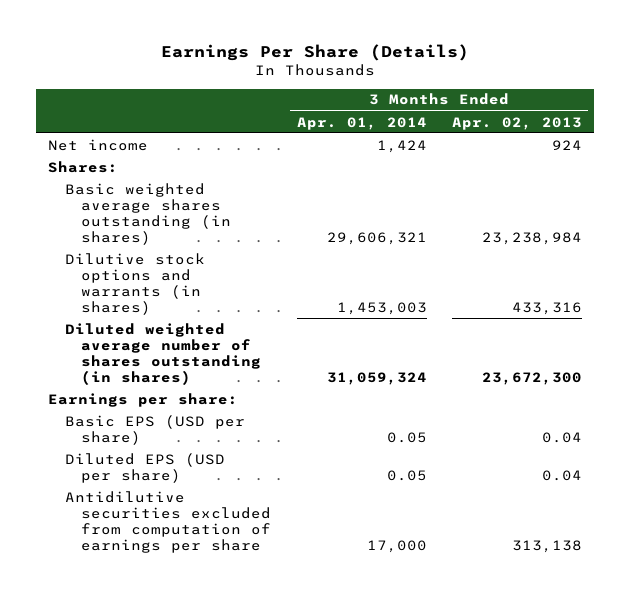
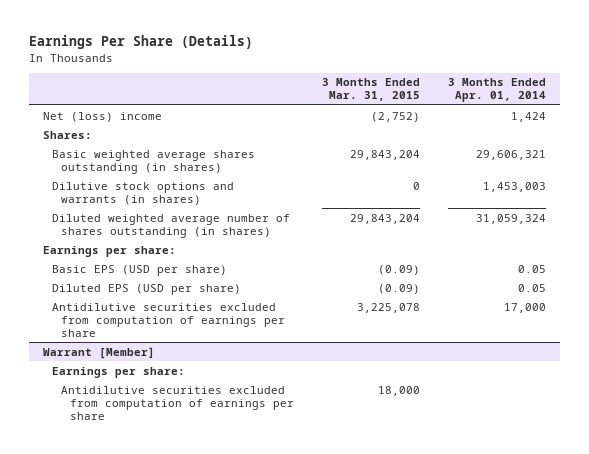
- | 3 Months Ended Apr. 01, 2014 | 3 Months Ended Apr. 02, 2013
+ | 3 Months Ended Mar. 31, 2015 | 3 Months Ended Apr. 01, 2014
- Net income | 1,424 | 924
+ Net (loss) income | (2,752) | 1,424
+ Warrant [Member]
+ Earnings per share:
+ Antidilutive securities excluded from computation of earnings per share | 18,000 |

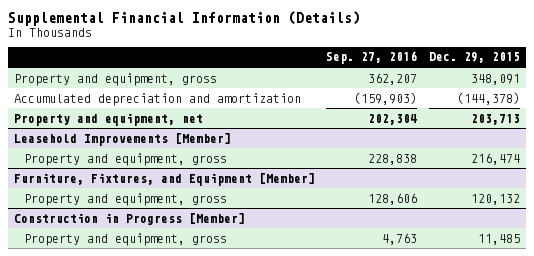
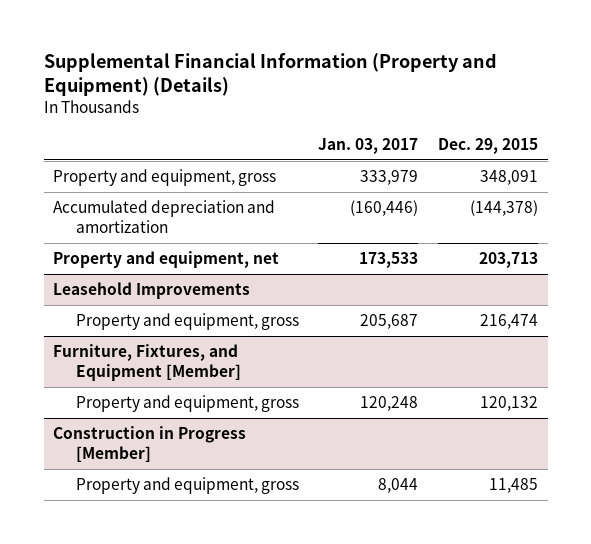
- Supplemental Financial Information (Details)
+ Supplemental Financial Information (Property and Equipment) (Details)
- | Sep. 27, 2016 | Dec. 29, 2015
+ | Jan. 03, 2017 | Dec. 29, 2015
- Leasehold Improvements [Member]
+ Leasehold Improvements

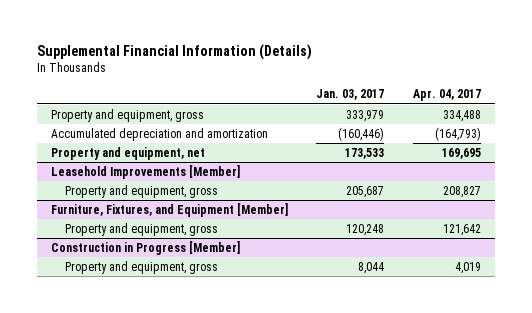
- Supplemental Financial Information (Property and Equipment) (Details)
+ Supplemental Financial Information (Details)
- | Jan. 03, 2017 | Dec. 29, 2015
+ | Jan. 03, 2017 | Apr. 04, 2017
- Leasehold Improvements
+ Leasehold Improvements [Member]

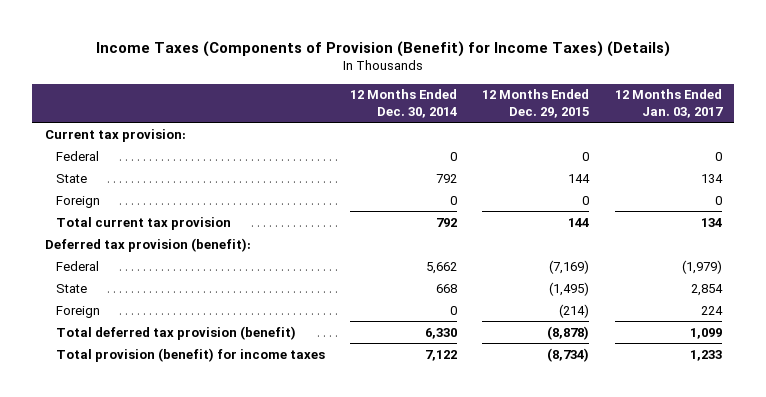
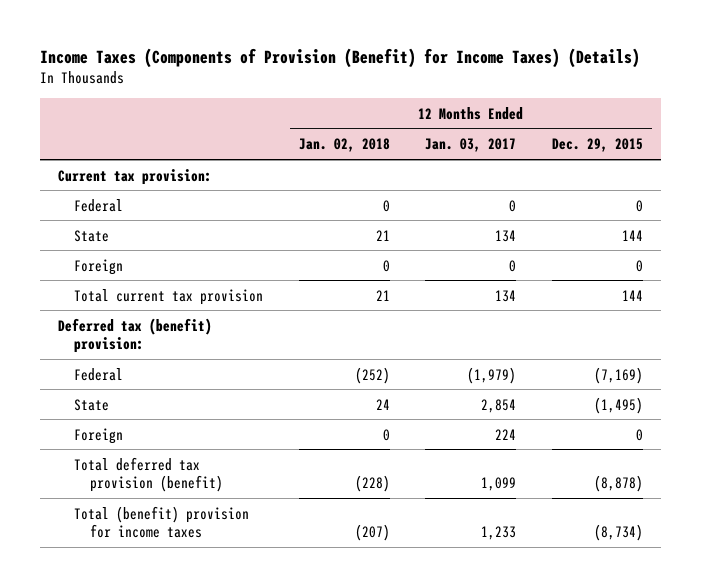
- | 12 Months Ended Dec. 30, 2014 | 12 Months Ended Dec. 29, 2015 | 12 Months Ended Jan. 03, 2017
+ | 12 Months Ended Jan. 02, 2018 | 12 Months Ended Jan. 03, 2017 | 12 Months Ended Dec. 29, 2015
- Deferred tax provision (benefit):
+ Deferred tax (benefit) provision:
- Foreign | 0 | (214) | 224
+ Foreign | 0 | 224 | 0
- Total provision (benefit) for income taxes | 7,122 | (8,734) | 1,233
+ Total (benefit) provision for income taxes | (207) | 1,233 | (8,734)

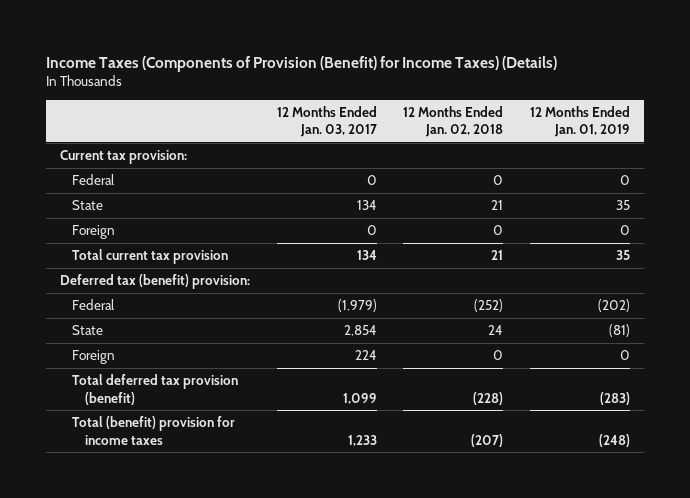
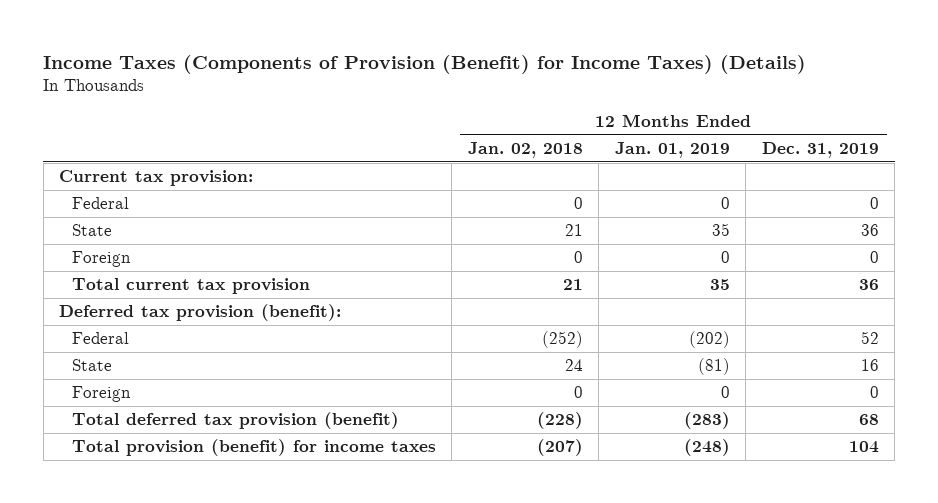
- | 12 Months Ended Jan. 03, 2017 | 12 Months Ended Jan. 02, 2018 | 12 Months Ended Jan. 01, 2019
+ | 12 Months Ended Jan. 02, 2018 | 12 Months Ended Jan. 01, 2019 | 12 Months Ended Dec. 31, 2019
- Deferred tax (benefit) provision:
+ Deferred tax provision (benefit):
- Total (benefit) provision for income taxes | 1,233 | (207) | (248)
+ Total provision (benefit) for income taxes | (207) | (248) | 104

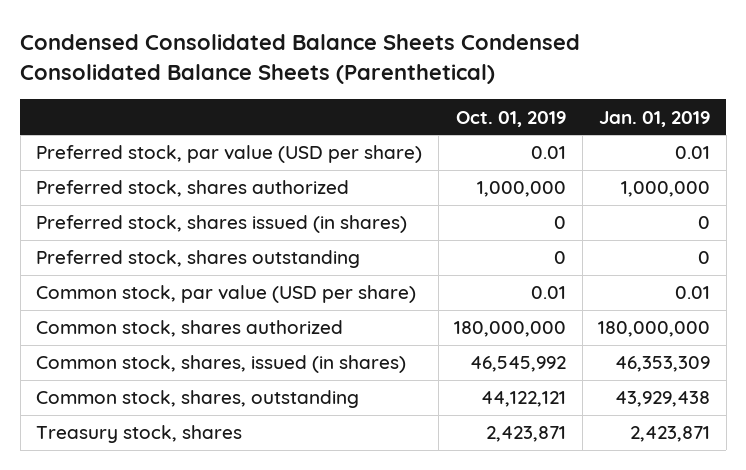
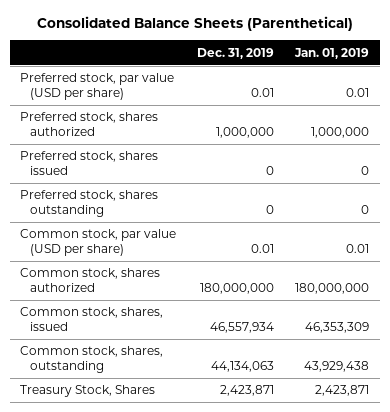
- Condensed Consolidated Balance Sheets Condensed Consolidated Balance Sheets (Parenthetical)
+ Consolidated Balance Sheets (Parenthetical)
- | Oct. 01, 2019 | Jan. 01, 2019
+ | Dec. 31, 2019 | Jan. 01, 2019
- Preferred stock, shares issued (in shares) | 0 | 0
+ Preferred stock, shares issued | 0 | 0
- Common stock, shares, issued (in shares) | 46,545,992 | 46,353,309
+ Common stock, shares, issued | 46,557,934 | 46,353,309
- Treasury stock, shares | 2,423,871 | 2,423,871
+ Treasury Stock, Shares | 2,423,871 | 2,423,871

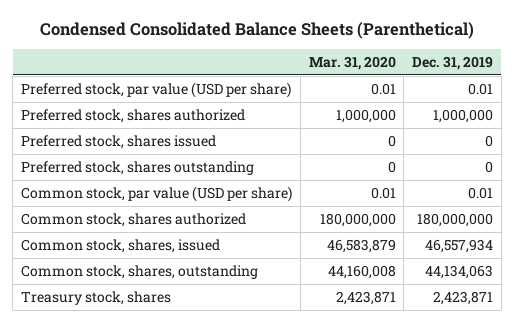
- Consolidated Balance Sheets (Parenthetical)
+ Condensed Consolidated Balance Sheets (Parenthetical)
- | Dec. 31, 2019 | Jan. 01, 2019
+ | Mar. 31, 2020 | Dec. 31, 2019
- Treasury Stock, Shares | 2,423,871 | 2,423,871
+ Treasury stock, shares | 2,423,871 | 2,423,871

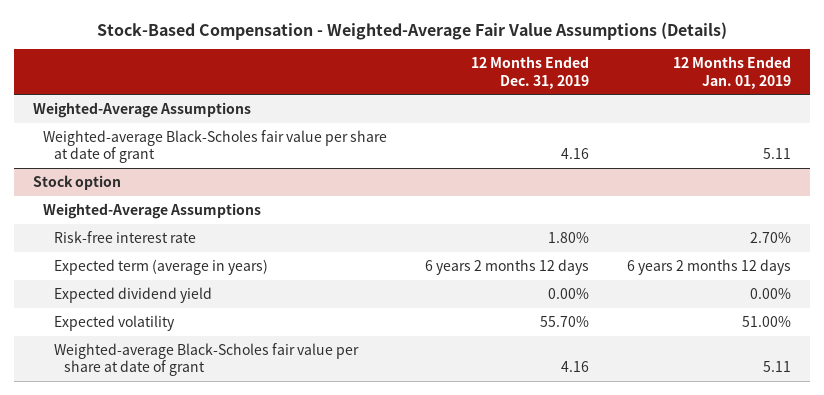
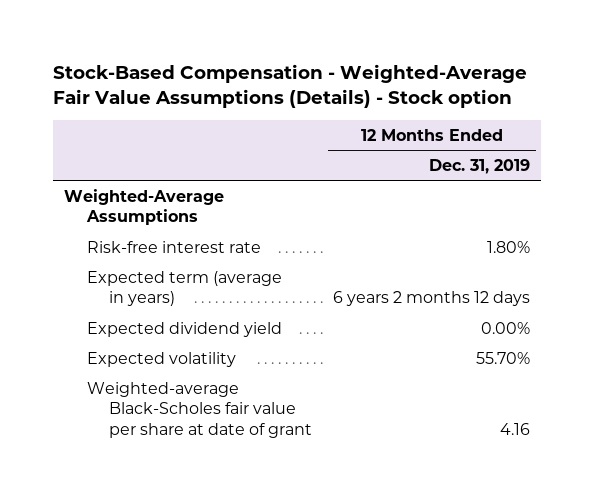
- Stock-Based Compensation - Weighted-Average Fair Value Assumptions (Details)
+ Stock-Based Compensation - Weighted-Average Fair Value Assumptions (Details) - Stock option
- | 12 Months Ended Dec. 31, 2019 | 12 Months Ended Jan. 01, 2019
+ | 12 Months Ended Dec. 31, 2019
- Weighted-average Black-Scholes fair value per share at date of grant | 4.16 | 5.11
- Stock option
- Weighted-Average Assumptions

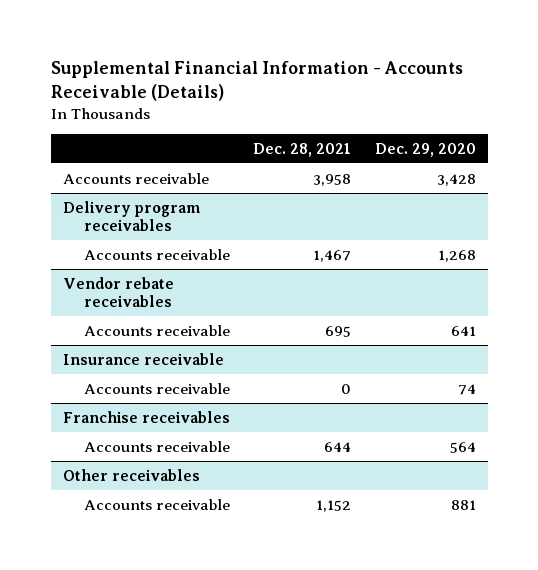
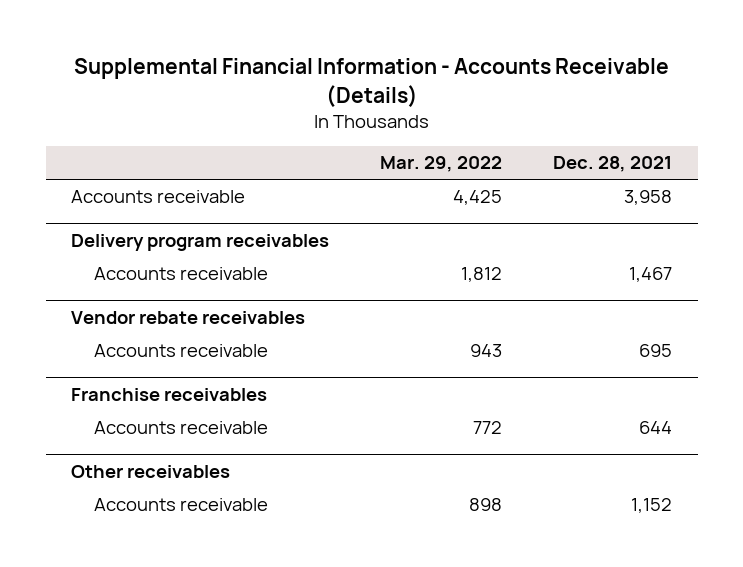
- | Dec. 28, 2021 | Dec. 29, 2020
+ | Mar. 29, 2022 | Dec. 28, 2021
- Insurance receivable
- Accounts receivable | 0 | 74

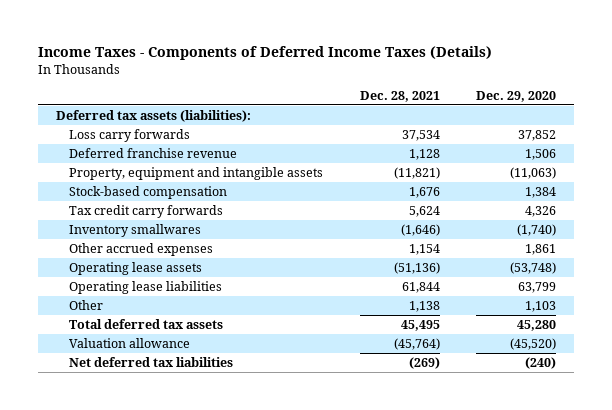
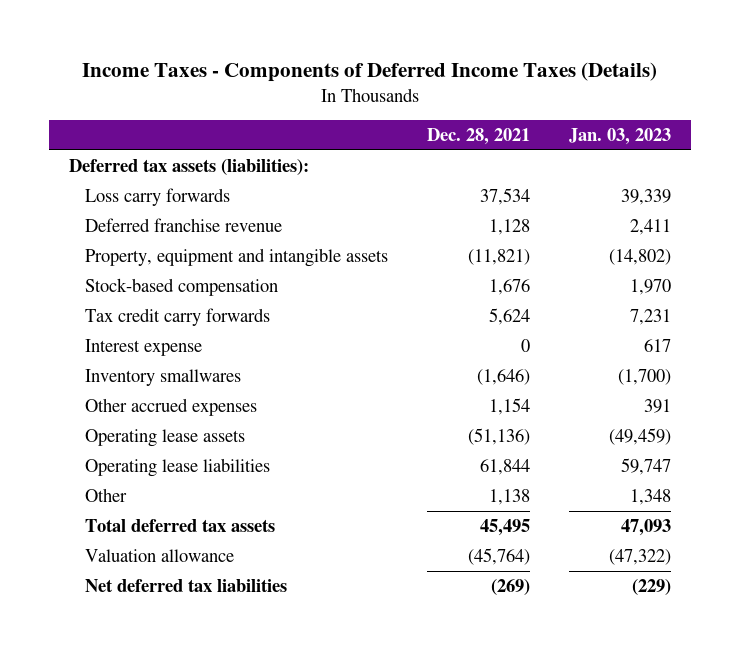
- | Dec. 28, 2021 | Dec. 29, 2020
+ | Dec. 28, 2021 | Jan. 03, 2023
+ Interest expense | 0 | 617

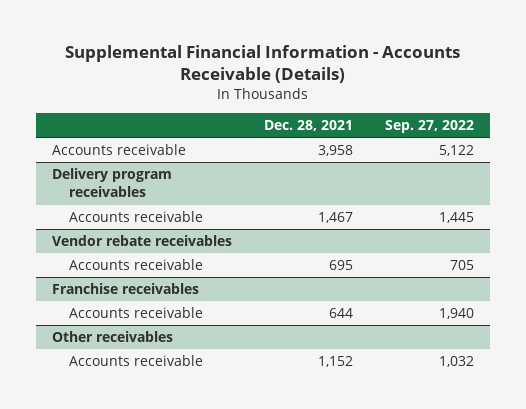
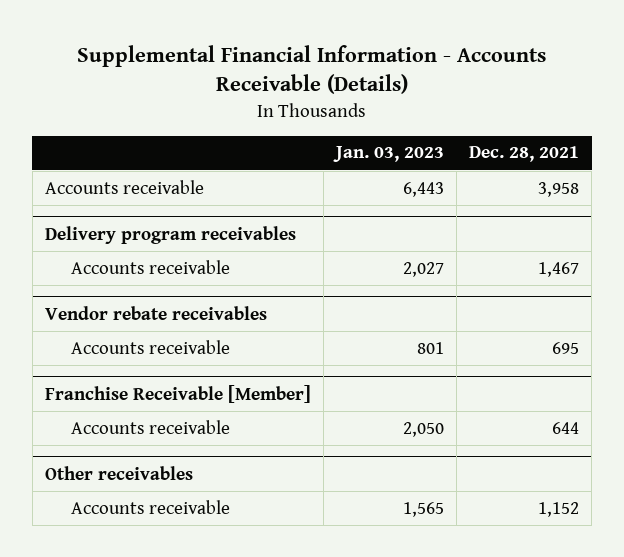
- | Dec. 28, 2021 | Sep. 27, 2022
+ | Jan. 03, 2023 | Dec. 28, 2021
- Franchise receivables
+ Franchise Receivable [Member]

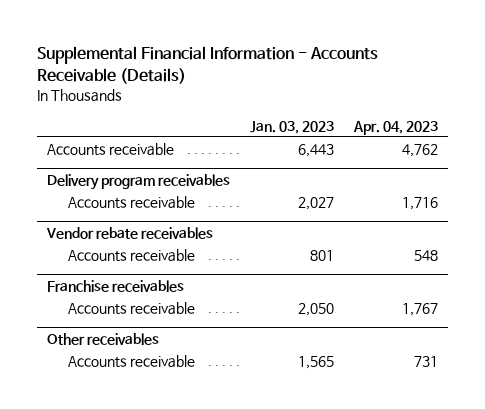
- | Jan. 03, 2023 | Dec. 28, 2021
+ | Jan. 03, 2023 | Apr. 04, 2023
- Franchise Receivable [Member]
+ Franchise receivables

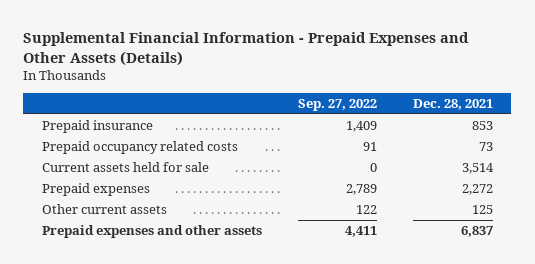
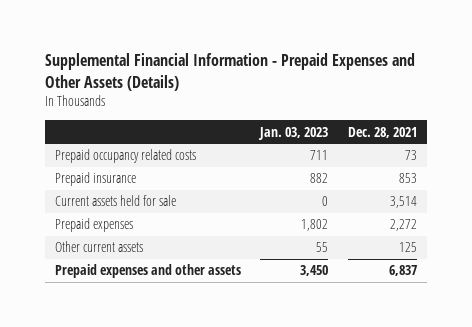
- | Sep. 27, 2022 | Dec. 28, 2021
+ | Jan. 03, 2023 | Dec. 28, 2021
moved down: Prepaid insurance | 882 | 853

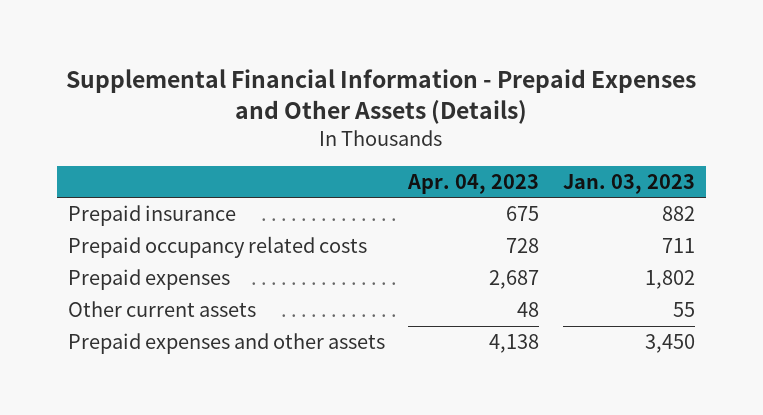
- | Jan. 03, 2023 | Dec. 28, 2021
+ | Apr. 04, 2023 | Jan. 03, 2023
- Current assets held for sale | 0 | 3,514
moved down: Prepaid occupancy related costs | 728 | 711

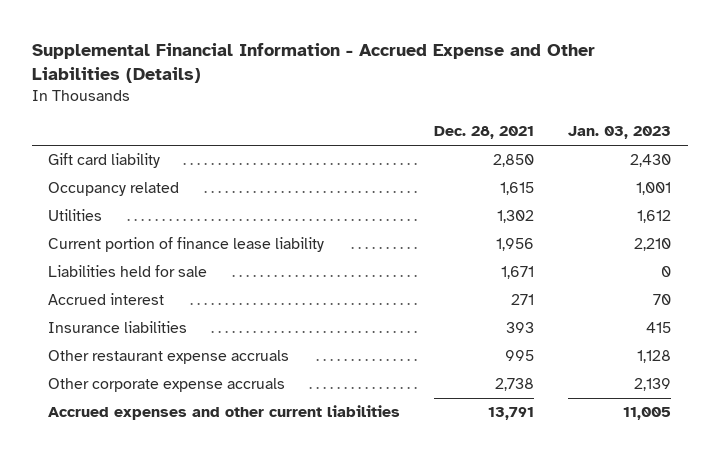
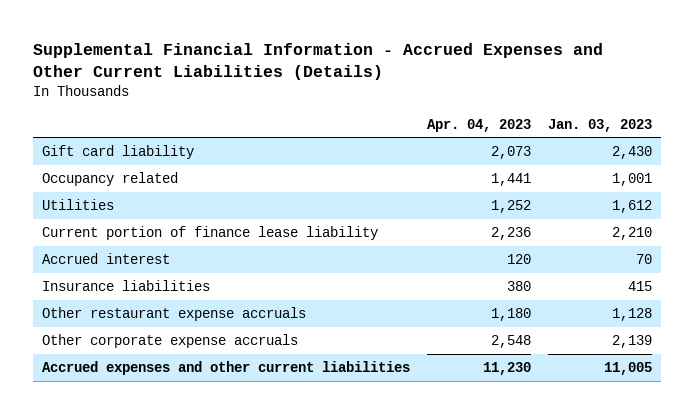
- Supplemental Financial Information - Accrued Expense and Other Liabilities (Details)
+ Supplemental Financial Information - Accrued Expenses and Other Current Liabilities (Details)
- | Dec. 28, 2021 | Jan. 03, 2023
+ | Apr. 04, 2023 | Jan. 03, 2023
- Liabilities held for sale | 1,671 | 0

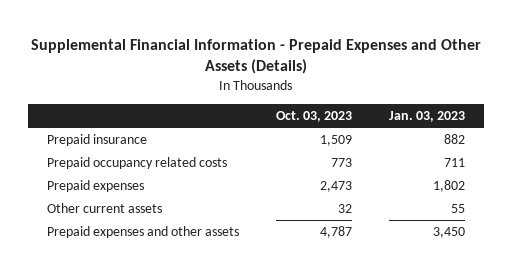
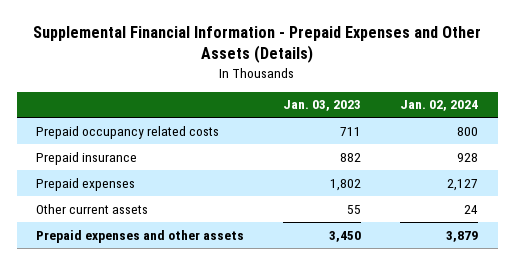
- | Oct. 03, 2023 | Jan. 03, 2023
+ | Jan. 03, 2023 | Jan. 02, 2024
moved down: Prepaid insurance | 882 | 928

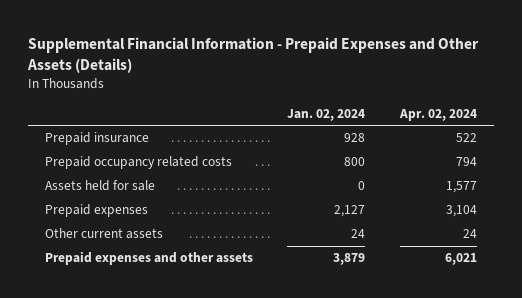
- | Jan. 03, 2023 | Jan. 02, 2024
+ | Jan. 02, 2024 | Apr. 02, 2024
moved down: Prepaid occupancy related costs | 800 | 794
+ Assets held for sale | 0 | 1,577

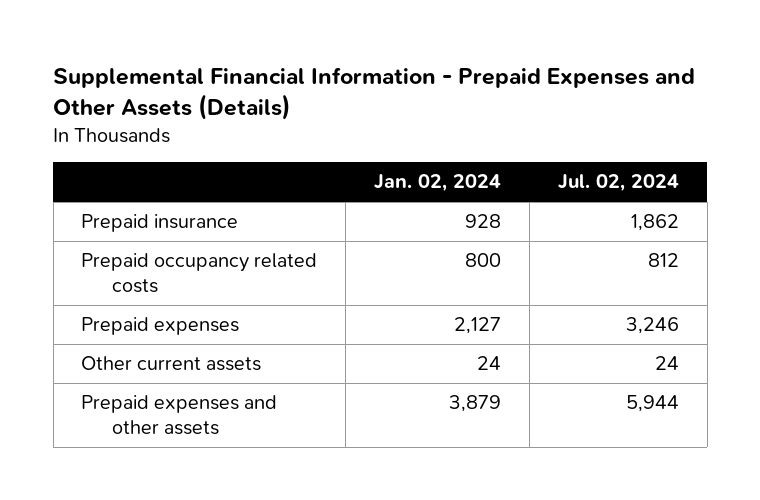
- | Jan. 02, 2024 | Apr. 02, 2024
+ | Jan. 02, 2024 | Jul. 02, 2024
- Assets held for sale | 0 | 1,577

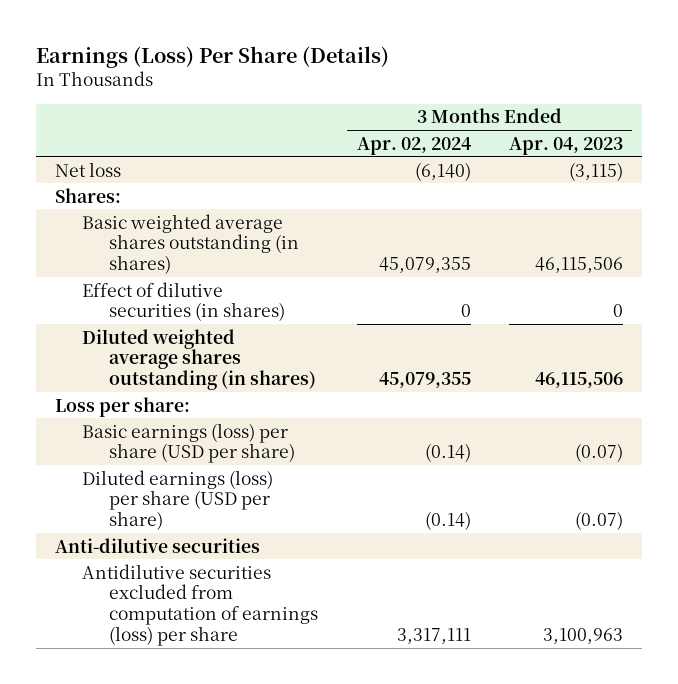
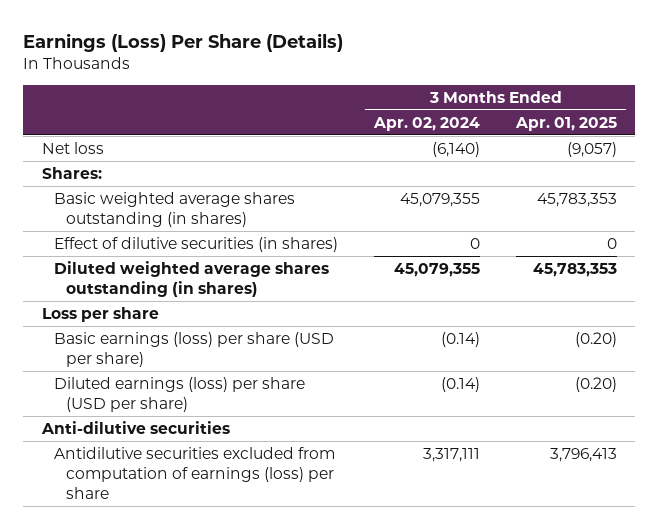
- | 3 Months Ended Apr. 02, 2024 | 3 Months Ended Apr. 04, 2023
+ | 3 Months Ended Apr. 02, 2024 | 3 Months Ended Apr. 01, 2025
- Loss per share:
+ Loss per share

